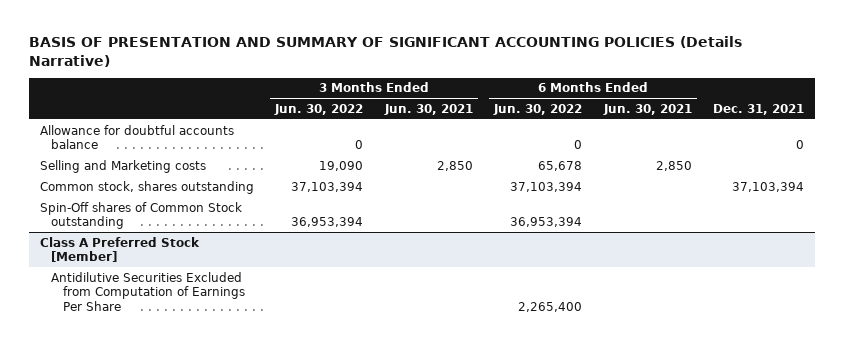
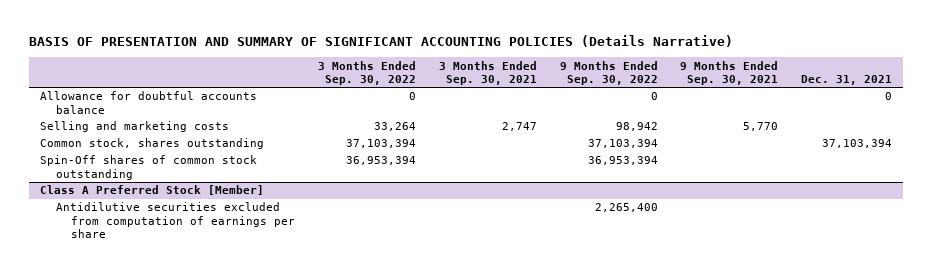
- | 3 Months Ended Jun. 30, 2022 | 3 Months Ended Jun. 30, 2021 | 6 Months Ended Jun. 30, 2022 | 6 Months Ended Jun. 30, 2021 | Dec. 31, 2021
+ | 3 Months Ended Sep. 30, 2022 | 3 Months Ended Sep. 30, 2021 | 9 Months Ended Sep. 30, 2022 | 9 Months Ended Sep. 30, 2021 | Dec. 31, 2021
- Selling and Marketing costs | 19,090 | 2,850 | 65,678 | 2,850 |
+ Selling and marketing costs | 33,264 | 2,747 | 98,942 | 5,770 |
- Spin-Off shares of Common Stock outstanding | 36,953,394 | | 36,953,394 | |
+ Spin-Off shares of common stock outstanding | 36,953,394 | | 36,953,394 | |
@ Class A Preferred Stock [Member]
- Antidilutive Securities Excluded from Computation of Earnings Per Share | | | 2,265,400 | |
+ Antidilutive securities excluded from computation of earnings per share | | | 2,265,400 | |

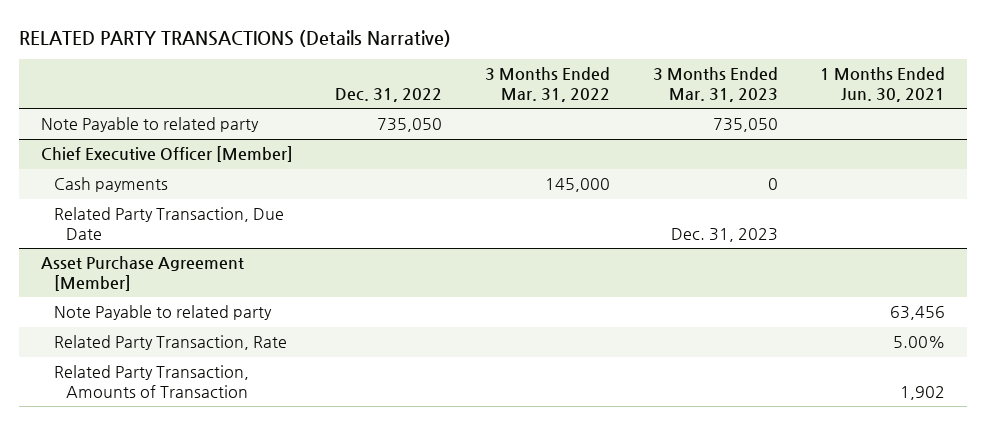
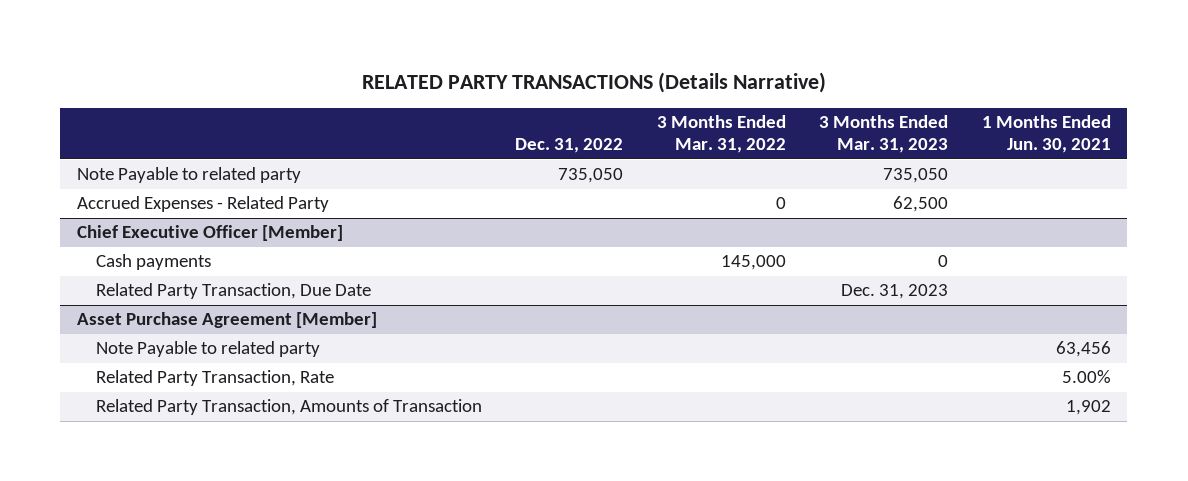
+ Accrued Expenses - Related Party | | 0 | 62,500 |

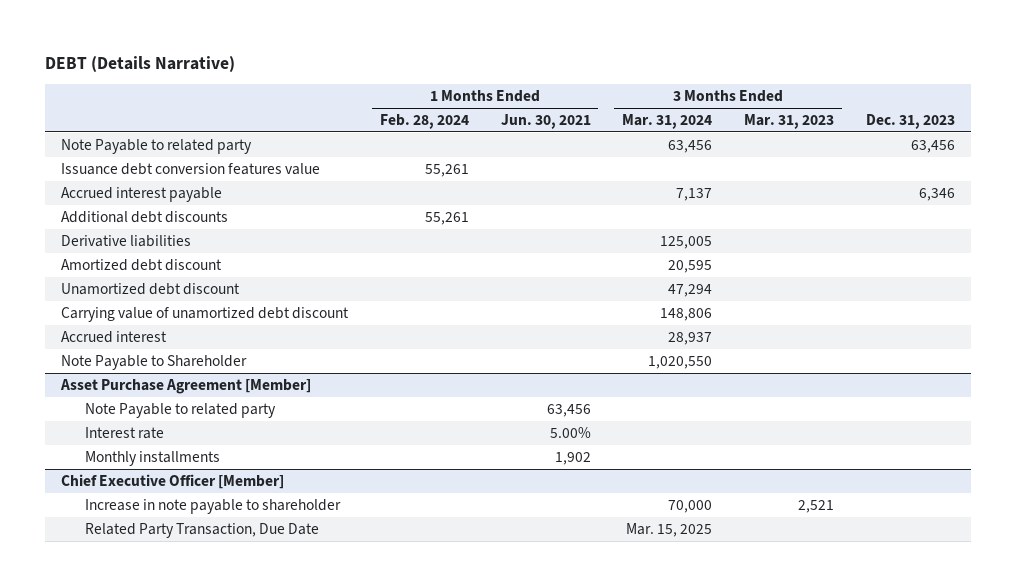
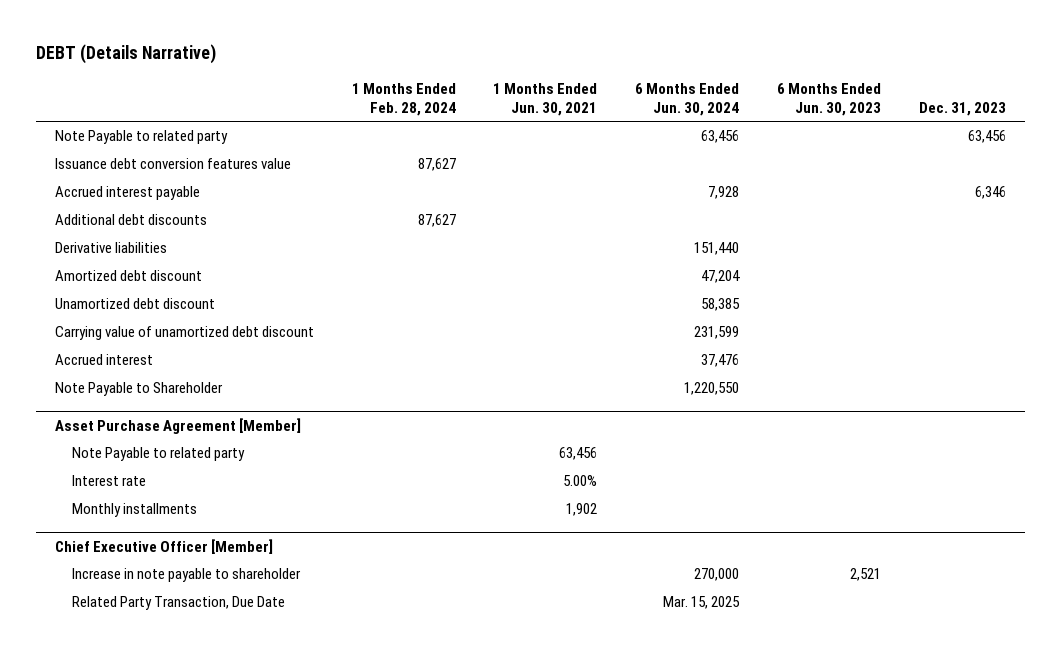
- | 1 Months Ended Feb. 28, 2024 | 1 Months Ended Jun. 30, 2021 | 3 Months Ended Mar. 31, 2024 | 3 Months Ended Mar. 31, 2023 | Dec. 31, 2023
+ | 1 Months Ended Feb. 28, 2024 | 1 Months Ended Jun. 30, 2021 | 6 Months Ended Jun. 30, 2024 | 6 Months Ended Jun. 30, 2023 | Dec. 31, 2023
- Issuance debt conversion features value | 55,261 | | | |
+ Issuance debt conversion features value | 87,627 | | | |
- Additional debt discounts | 55,261 | | | |
+ Additional debt discounts | 87,627 | | | |

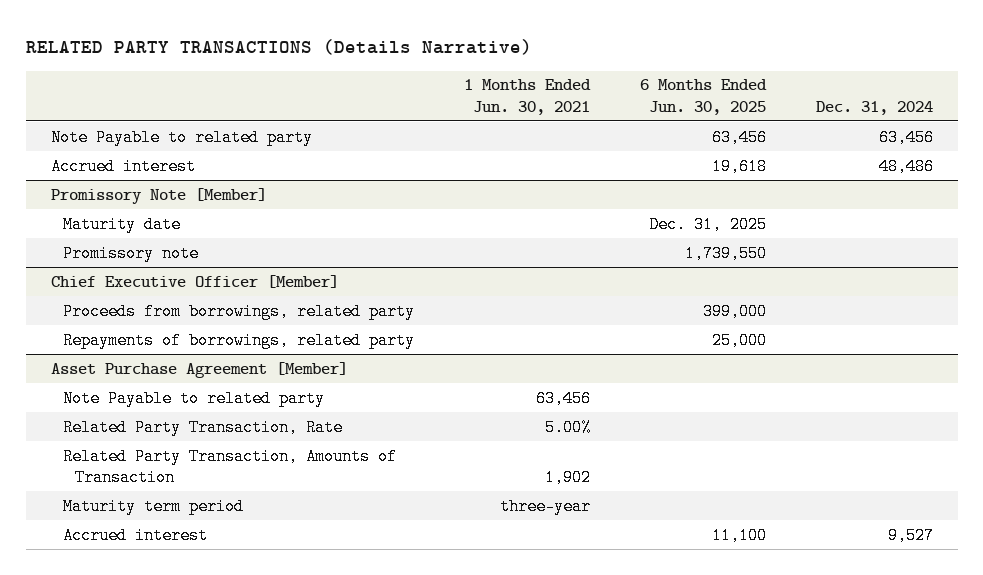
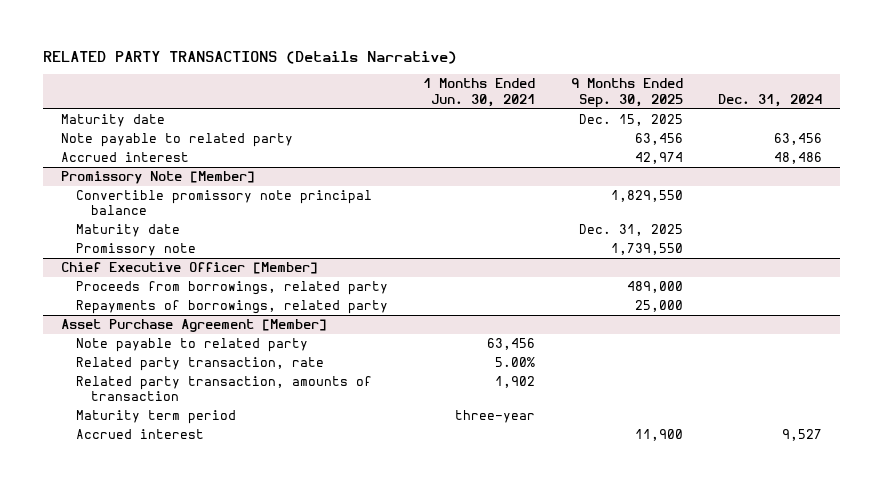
- | 1 Months Ended Jun. 30, 2021 | 6 Months Ended Jun. 30, 2025 | Dec. 31, 2024
+ | 1 Months Ended Jun. 30, 2021 | 9 Months Ended Sep. 30, 2025 | Dec. 31, 2024
- Note Payable to related party | | 63,456 | 63,456
+ Maturity date | | Dec. 15, 2025 |
+ Note payable to related party | | 63,456 | 63,456
@ Promissory Note [Member]
+ Convertible promissory note principal balance | | 1,829,550 |
@ Asset Purchase Agreement [Member]
- Note Payable to related party | 63,456 | |
- Related Party Transaction, Rate | 5.00% | |
- Related Party Transaction, Amounts of Transaction | 1,902 | |
+ Note payable to related party | 63,456 | |
+ Related party transaction, rate | 5.00% | |
+ Related party transaction, amounts of transaction | 1,902 | |

